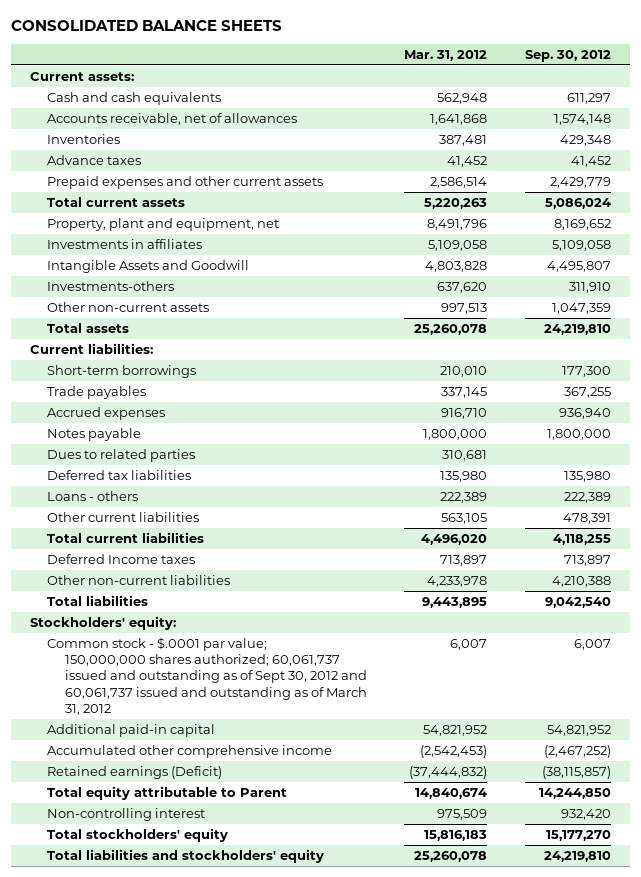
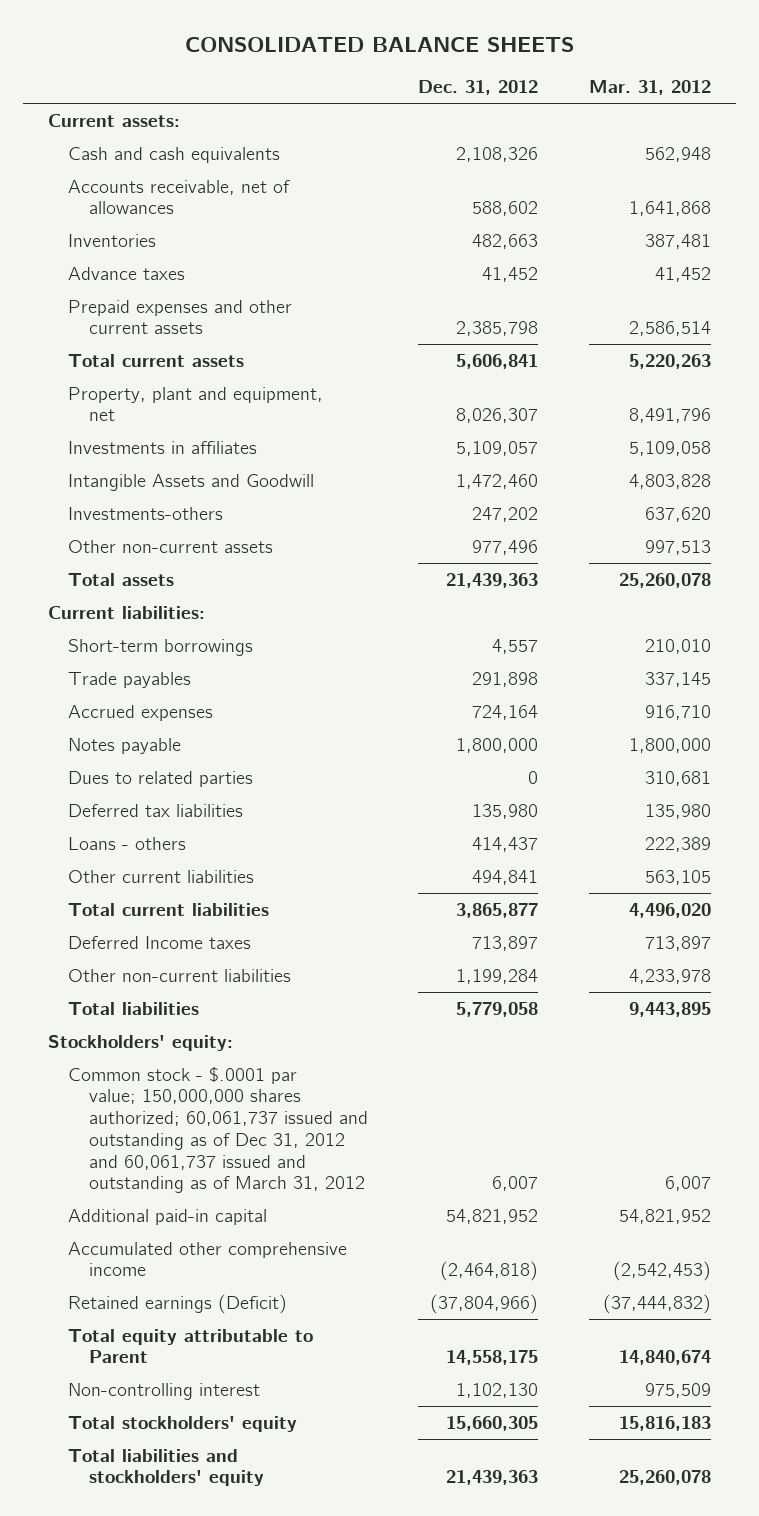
- | Mar. 31, 2012 | Sep. 30, 2012
+ | Dec. 31, 2012 | Mar. 31, 2012
- Common stock - $.0001 par value; 150,000,000 shares authorized; 60,061,737 issued and outstanding as of Sept 30, 2012 and 60,061,737 issued and outstanding as of March 31, 2012 | 6,007 | 6,007
+ Common stock - $.0001 par value; 150,000,000 shares authorized; 60,061,737 issued and outstanding as of Dec 31, 2012 and 60,061,737 issued and outstanding as of March 31, 2012 | 6,007 | 6,007

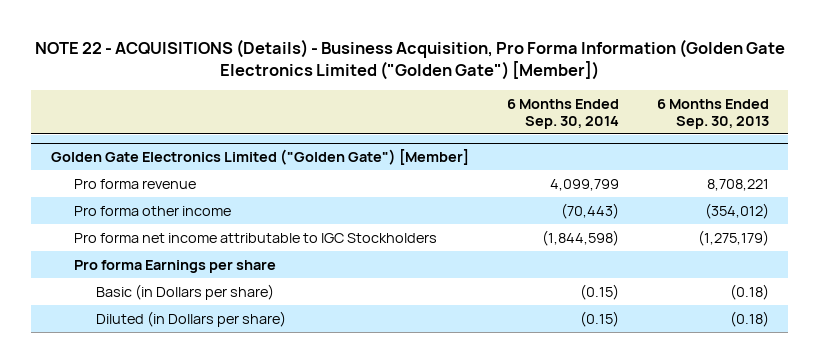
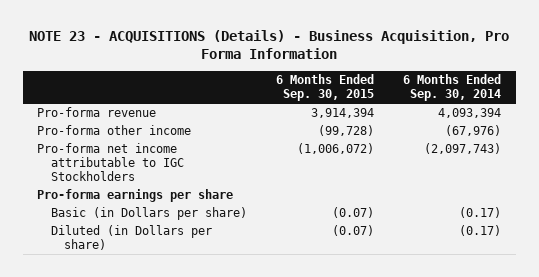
- NOTE 22 - ACQUISITIONS (Details) - Business Acquisition, Pro Forma Information (Golden Gate Electronics Limited ("Golden Gate") [Member])
+ NOTE 23 - ACQUISITIONS (Details) - Business Acquisition, Pro Forma Information
- | 6 Months Ended Sep. 30, 2014 | 6 Months Ended Sep. 30, 2013
+ | 6 Months Ended Sep. 30, 2015 | 6 Months Ended Sep. 30, 2014
- Golden Gate Electronics Limited ("Golden Gate") [Member]
- Pro forma revenue | 4,099,799 | 8,708,221
- Pro forma other income | (70,443) | (354,012)
- Pro forma net income attributable to IGC Stockholders | (1,844,598) | (1,275,179)
- Pro forma Earnings per share
- Basic (in Dollars per share) | (0.15) | (0.18)
- Diluted (in Dollars per share) | (0.15) | (0.18)
+ Pro-forma revenue | 3,914,394 | 4,093,394
+ Pro-forma other income | (99,728) | (67,976)
+ Pro-forma net income attributable to IGC Stockholders | (1,006,072) | (2,097,743)
+ Pro-forma earnings per share
+ Basic (in Dollars per share) | (0.07) | (0.17)
+ Diluted (in Dollars per share) | (0.07) | (0.17)

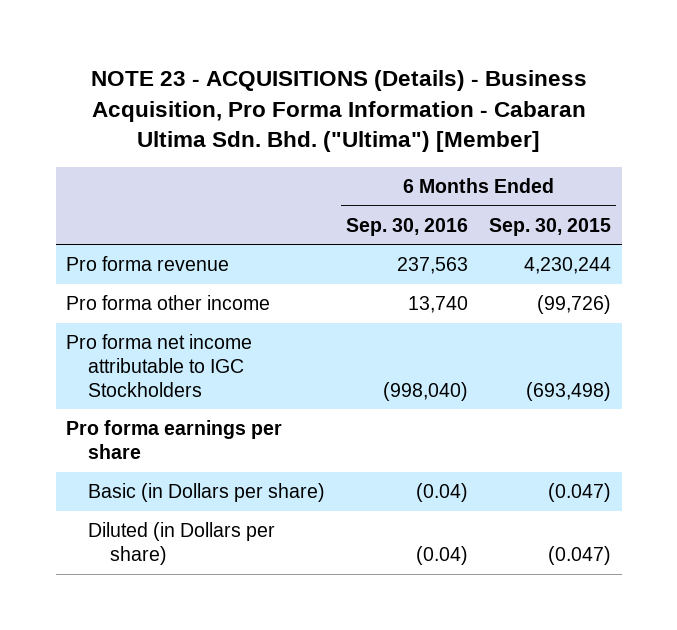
- NOTE 23 - ACQUISITIONS (Details) - Business Acquisition, Pro Forma Information
+ NOTE 23 - ACQUISITIONS (Details) - Business Acquisition, Pro Forma Information - Cabaran Ultima Sdn. Bhd. ("Ultima") [Member]
- | 6 Months Ended Sep. 30, 2015 | 6 Months Ended Sep. 30, 2014
+ | 6 Months Ended Sep. 30, 2016 | 6 Months Ended Sep. 30, 2015
- Pro-forma revenue | 3,914,394 | 4,093,394
- Pro-forma other income | (99,728) | (67,976)
- Pro-forma net income attributable to IGC Stockholders | (1,006,072) | (2,097,743)
- Pro-forma earnings per share
- Basic (in Dollars per share) | (0.07) | (0.17)
- Diluted (in Dollars per share) | (0.07) | (0.17)
+ Pro forma revenue | 237,563 | 4,230,244
+ Pro forma other income | 13,740 | (99,726)
+ Pro forma net income attributable to IGC Stockholders | (998,040) | (693,498)
+ Pro forma earnings per share
+ Basic (in Dollars per share) | (0.04) | (0.047)
+ Diluted (in Dollars per share) | (0.04) | (0.047)

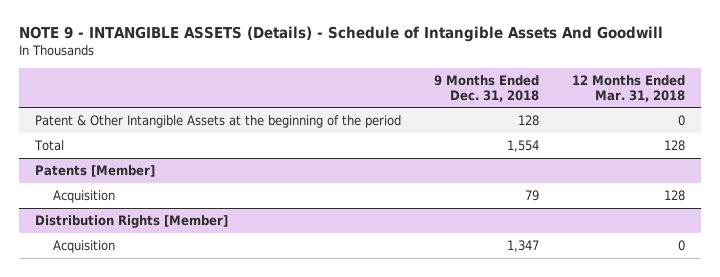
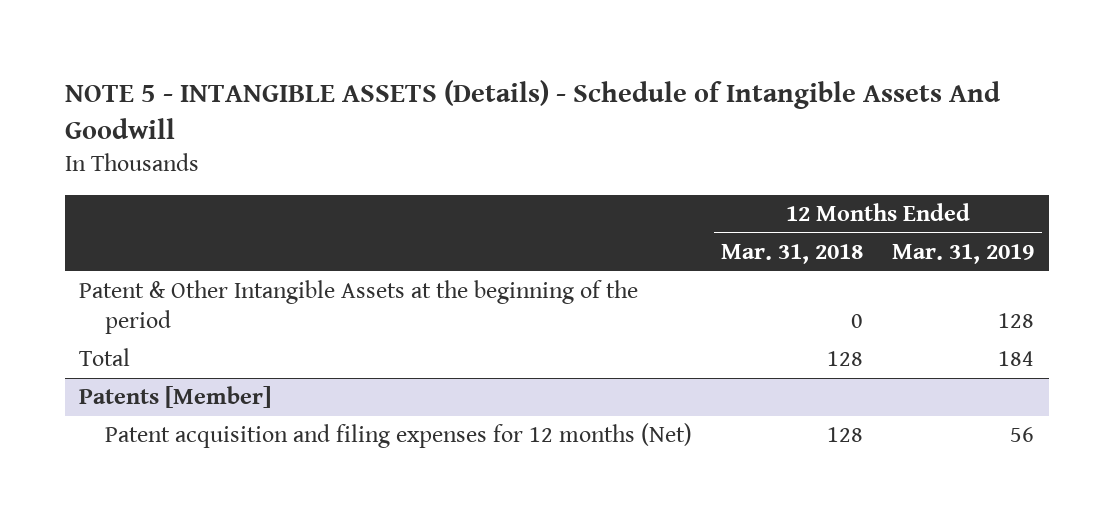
- NOTE 9 - INTANGIBLE ASSETS (Details) - Schedule of Intangible Assets And Goodwill
+ NOTE 5 - INTANGIBLE ASSETS (Details) - Schedule of Intangible Assets And Goodwill
- | 9 Months Ended Dec. 31, 2018 | 12 Months Ended Mar. 31, 2018
+ | 12 Months Ended Mar. 31, 2018 | 12 Months Ended Mar. 31, 2019
@ Patents [Member]
- Acquisition | 79 | 128
- Distribution Rights [Member]
- Acquisition | 1,347 | 0
@ Patents [Member]
+ Patent acquisition and filing expenses for 12 months (Net) | 128 | 56

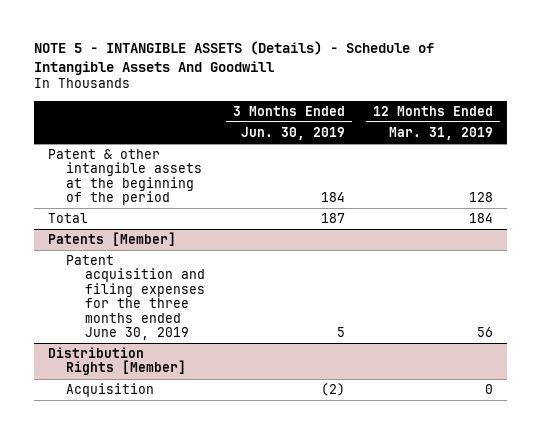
- | 12 Months Ended Mar. 31, 2018 | 12 Months Ended Mar. 31, 2019
+ | 3 Months Ended Jun. 30, 2019 | 12 Months Ended Mar. 31, 2019
- Patent & Other Intangible Assets at the beginning of the period | 0 | 128
+ Patent & other intangible assets at the beginning of the period | 184 | 128
@ Patents [Member]
- Patent acquisition and filing expenses for 12 months (Net) | 128 | 56
+ Patent acquisition and filing expenses for the three months ended June 30, 2019 | 5 | 56
+ Distribution Rights [Member]
+ Acquisition | (2) | 0

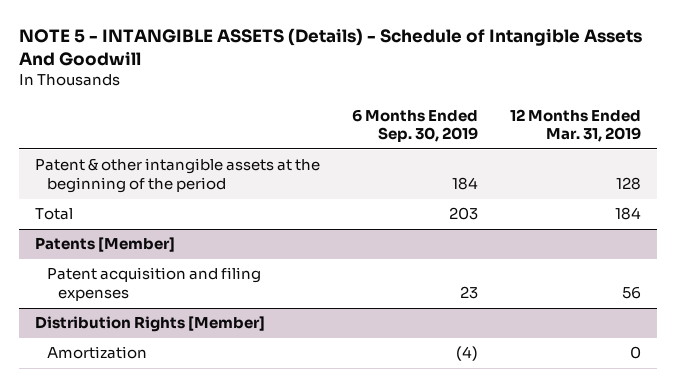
- | 3 Months Ended Jun. 30, 2019 | 12 Months Ended Mar. 31, 2019
+ | 6 Months Ended Sep. 30, 2019 | 12 Months Ended Mar. 31, 2019
@ Patents [Member]
- Patent acquisition and filing expenses for the three months ended June 30, 2019 | 5 | 56
+ Patent acquisition and filing expenses | 23 | 56
@ Distribution Rights [Member]
- Acquisition | (2) | 0
+ Amortization | (4) | 0

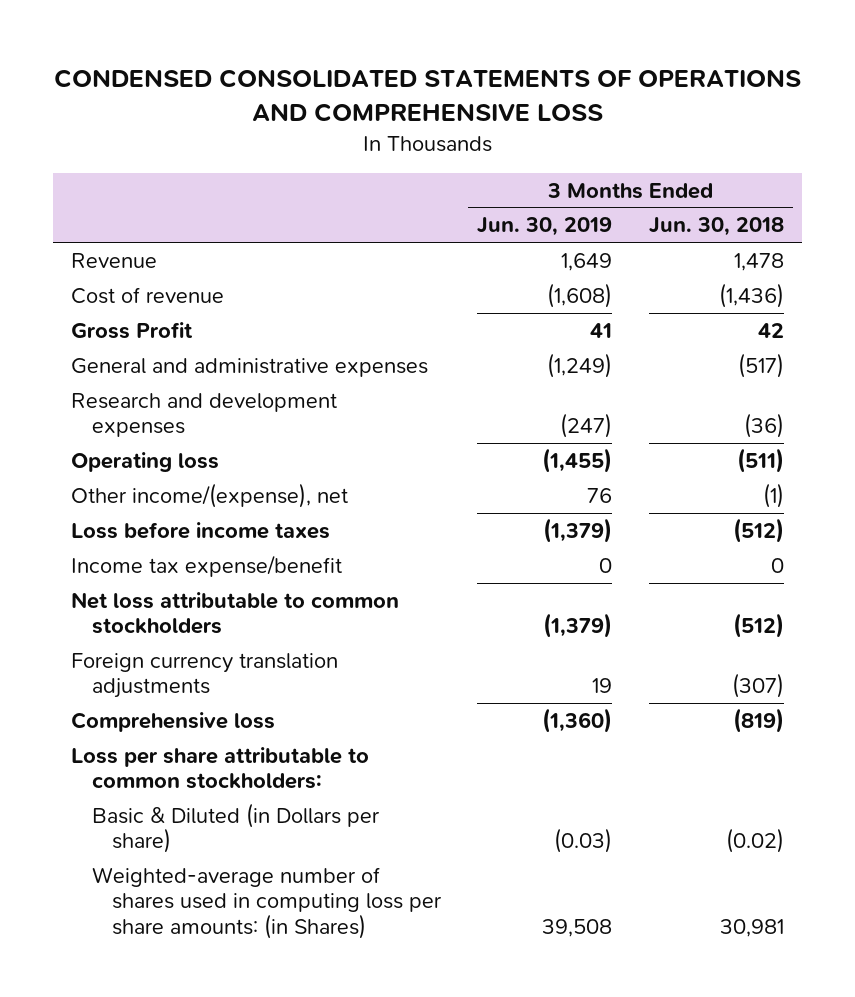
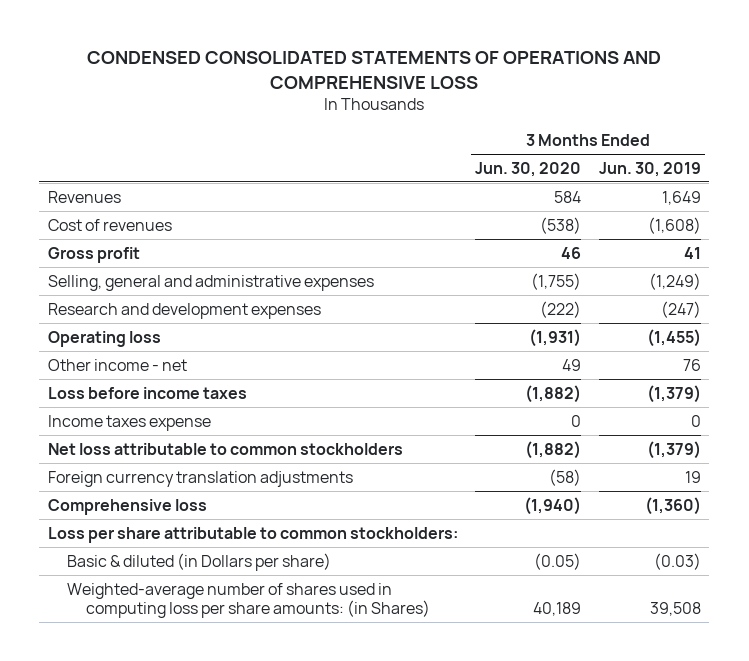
- | 3 Months Ended Jun. 30, 2019 | 3 Months Ended Jun. 30, 2018
+ | 3 Months Ended Jun. 30, 2020 | 3 Months Ended Jun. 30, 2019
- Revenue | 1,649 | 1,478
- Cost of revenue | (1,608) | (1,436)
- Gross Profit | 41 | 42
- General and administrative expenses | (1,249) | (517)
+ Revenues | 584 | 1,649
+ Cost of revenues | (538) | (1,608)
+ Gross profit | 46 | 41
+ Selling, general and administrative expenses | (1,755) | (1,249)
- Other income/(expense), net | 76 | (1)
+ Other income - net | 49 | 76
- Income tax expense/benefit | 0 | 0
+ Income taxes expense | 0 | 0
- Basic & Diluted (in Dollars per share) | (0.03) | (0.02)
+ Basic & diluted (in Dollars per share) | (0.05) | (0.03)

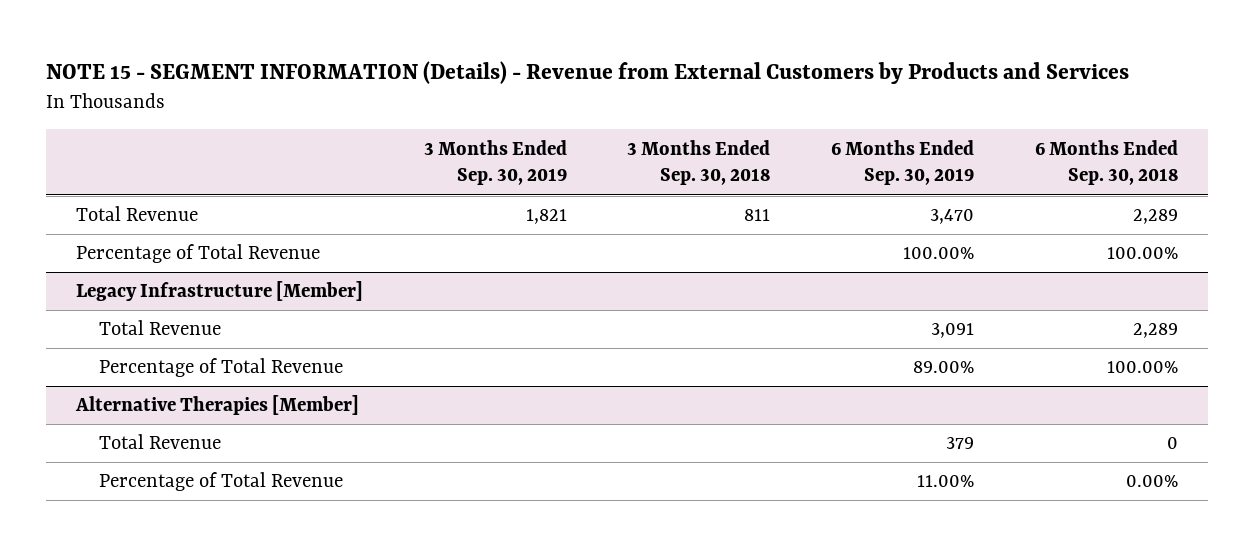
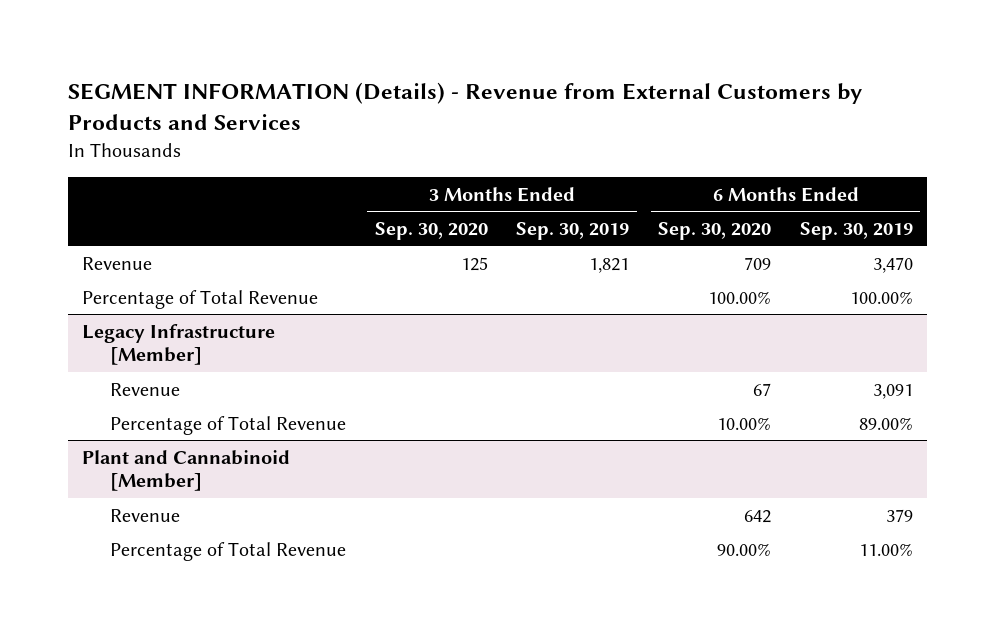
- NOTE 15 - SEGMENT INFORMATION (Details) - Revenue from External Customers by Products and Services
+ SEGMENT INFORMATION (Details) - Revenue from External Customers by Products and Services
- | 3 Months Ended Sep. 30, 2019 | 3 Months Ended Sep. 30, 2018 | 6 Months Ended Sep. 30, 2019 | 6 Months Ended Sep. 30, 2018
+ | 3 Months Ended Sep. 30, 2020 | 3 Months Ended Sep. 30, 2019 | 6 Months Ended Sep. 30, 2020 | 6 Months Ended Sep. 30, 2019
- Total Revenue | 1,821 | 811 | 3,470 | 2,289
+ Revenue | 125 | 1,821 | 709 | 3,470
@ Legacy Infrastructure [Member]
- Total Revenue | | | 3,091 | 2,289
+ Revenue | | | 67 | 3,091
- Alternative Therapies [Member]
- Total Revenue | | | 379 | 0
+ Plant and Cannabinoid [Member]
+ Revenue | | | 642 | 379

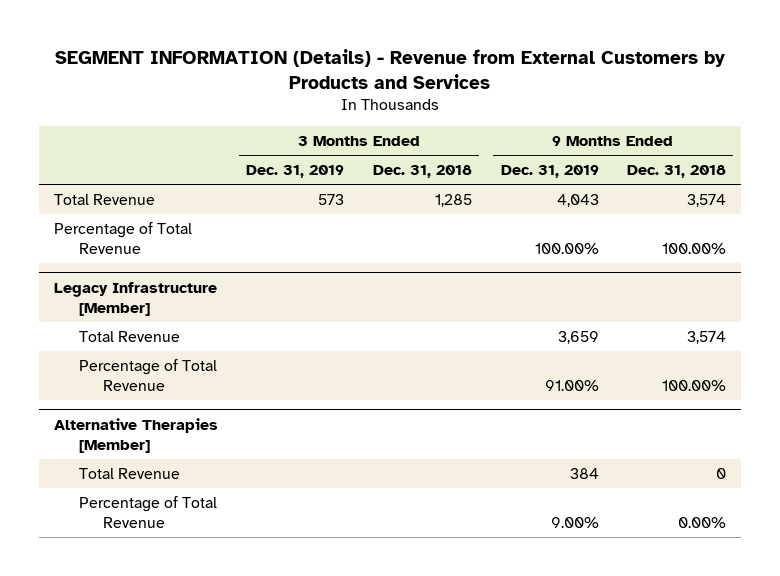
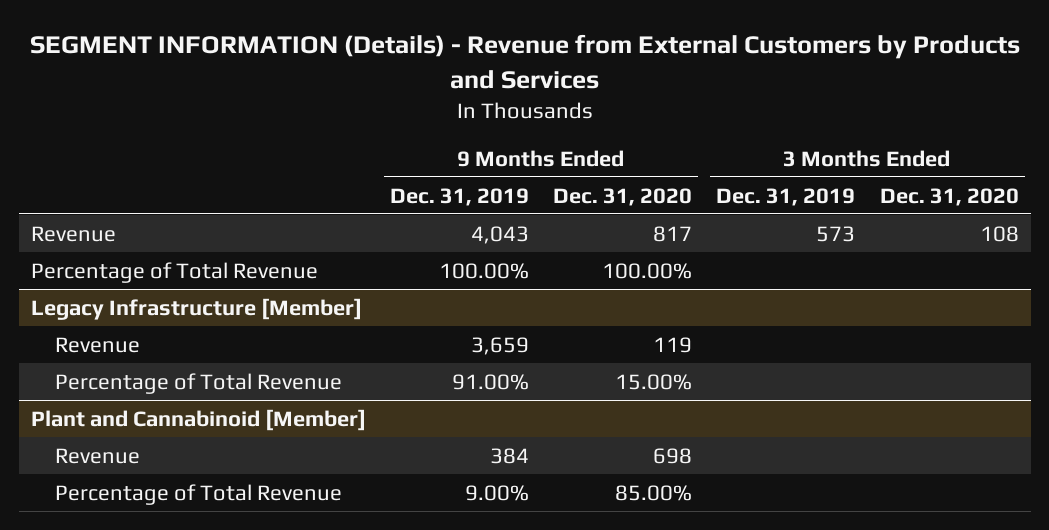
- | 3 Months Ended Dec. 31, 2019 | 3 Months Ended Dec. 31, 2018 | 9 Months Ended Dec. 31, 2019 | 9 Months Ended Dec. 31, 2018
+ | 9 Months Ended Dec. 31, 2019 | 9 Months Ended Dec. 31, 2020 | 3 Months Ended Dec. 31, 2019 | 3 Months Ended Dec. 31, 2020
- Total Revenue | 573 | 1,285 | 4,043 | 3,574
+ Revenue | 4,043 | 817 | 573 | 108
@ Legacy Infrastructure [Member]
- Total Revenue | | | 3,659 | 3,574
+ Revenue | 3,659 | 119 | |
- Alternative Therapies [Member]
- Total Revenue | | | 384 | 0
+ Plant and Cannabinoid [Member]
+ Revenue | 384 | 698 | |

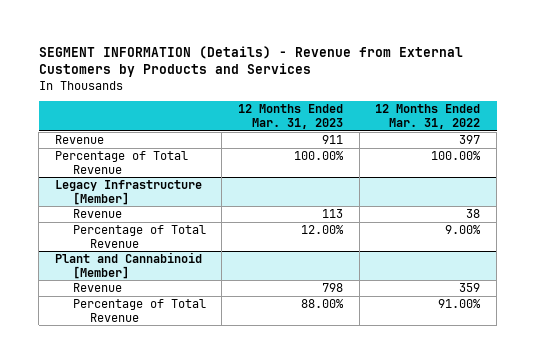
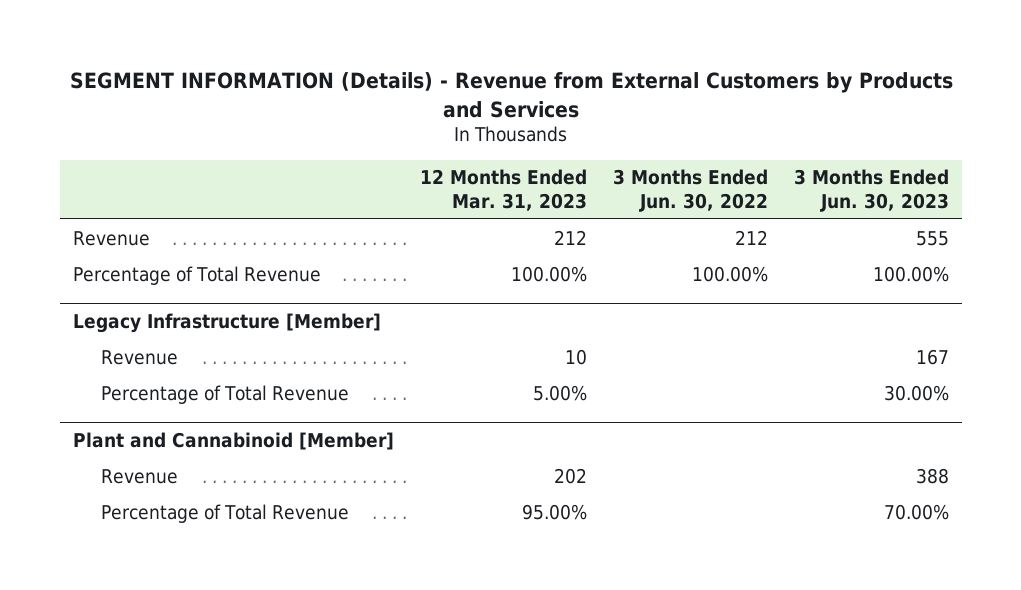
- | 12 Months Ended Mar. 31, 2023 | 12 Months Ended Mar. 31, 2022
+ | 12 Months Ended Mar. 31, 2023 | 3 Months Ended Jun. 30, 2022 | 3 Months Ended Jun. 30, 2023
- Revenue | 911 | 397
+ Revenue | 212 | 212 | 555
@ Legacy Infrastructure [Member]
- Revenue | 113 | 38
- Percentage of Total Revenue | 12.00% | 9.00%
+ Revenue | 10 | | 167
+ Percentage of Total Revenue | 5.00% | | 30.00%
@ Plant and Cannabinoid [Member]
- Revenue | 798 | 359
- Percentage of Total Revenue | 88.00% | 91.00%
+ Revenue | 202 | | 388
+ Percentage of Total Revenue | 95.00% | | 70.00%

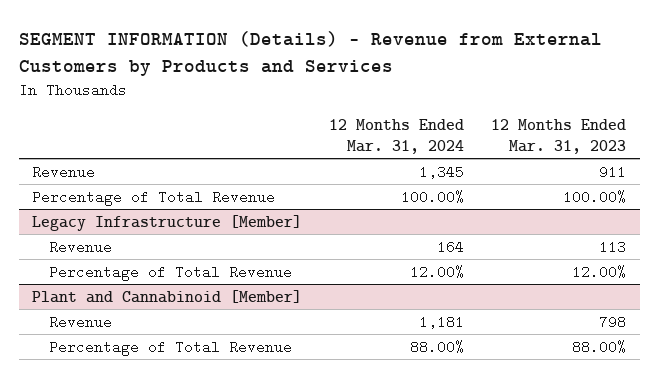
- | 12 Months Ended Mar. 31, 2023 | 3 Months Ended Jun. 30, 2022 | 3 Months Ended Jun. 30, 2023
+ | 12 Months Ended Mar. 31, 2024 | 12 Months Ended Mar. 31, 2023
- Revenue | 212 | 212 | 555
+ Revenue | 1,345 | 911
@ Legacy Infrastructure [Member]
- Revenue | 10 | | 167
- Percentage of Total Revenue | 5.00% | | 30.00%
+ Revenue | 164 | 113
+ Percentage of Total Revenue | 12.00% | 12.00%
@ Plant and Cannabinoid [Member]
- Revenue | 202 | | 388
- Percentage of Total Revenue | 95.00% | | 70.00%
+ Revenue | 1,181 | 798
+ Percentage of Total Revenue | 88.00% | 88.00%

